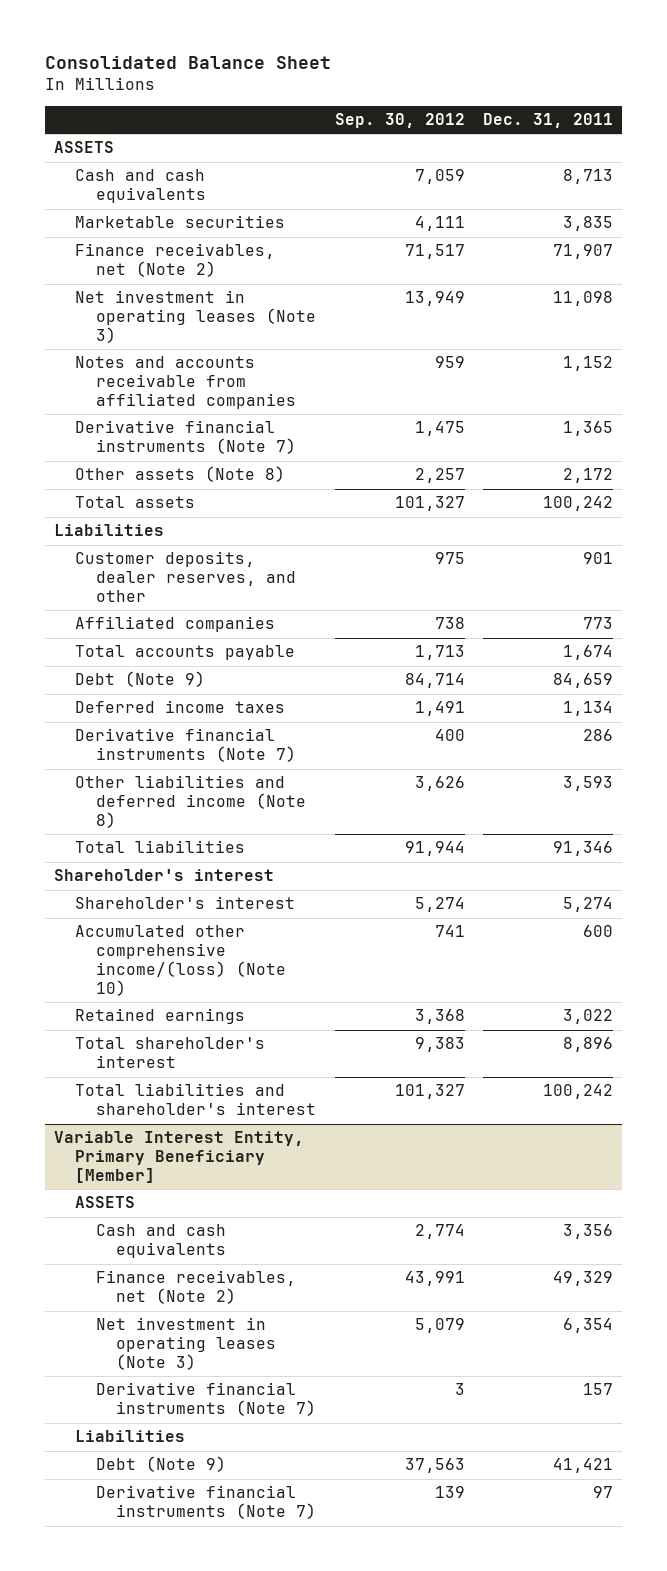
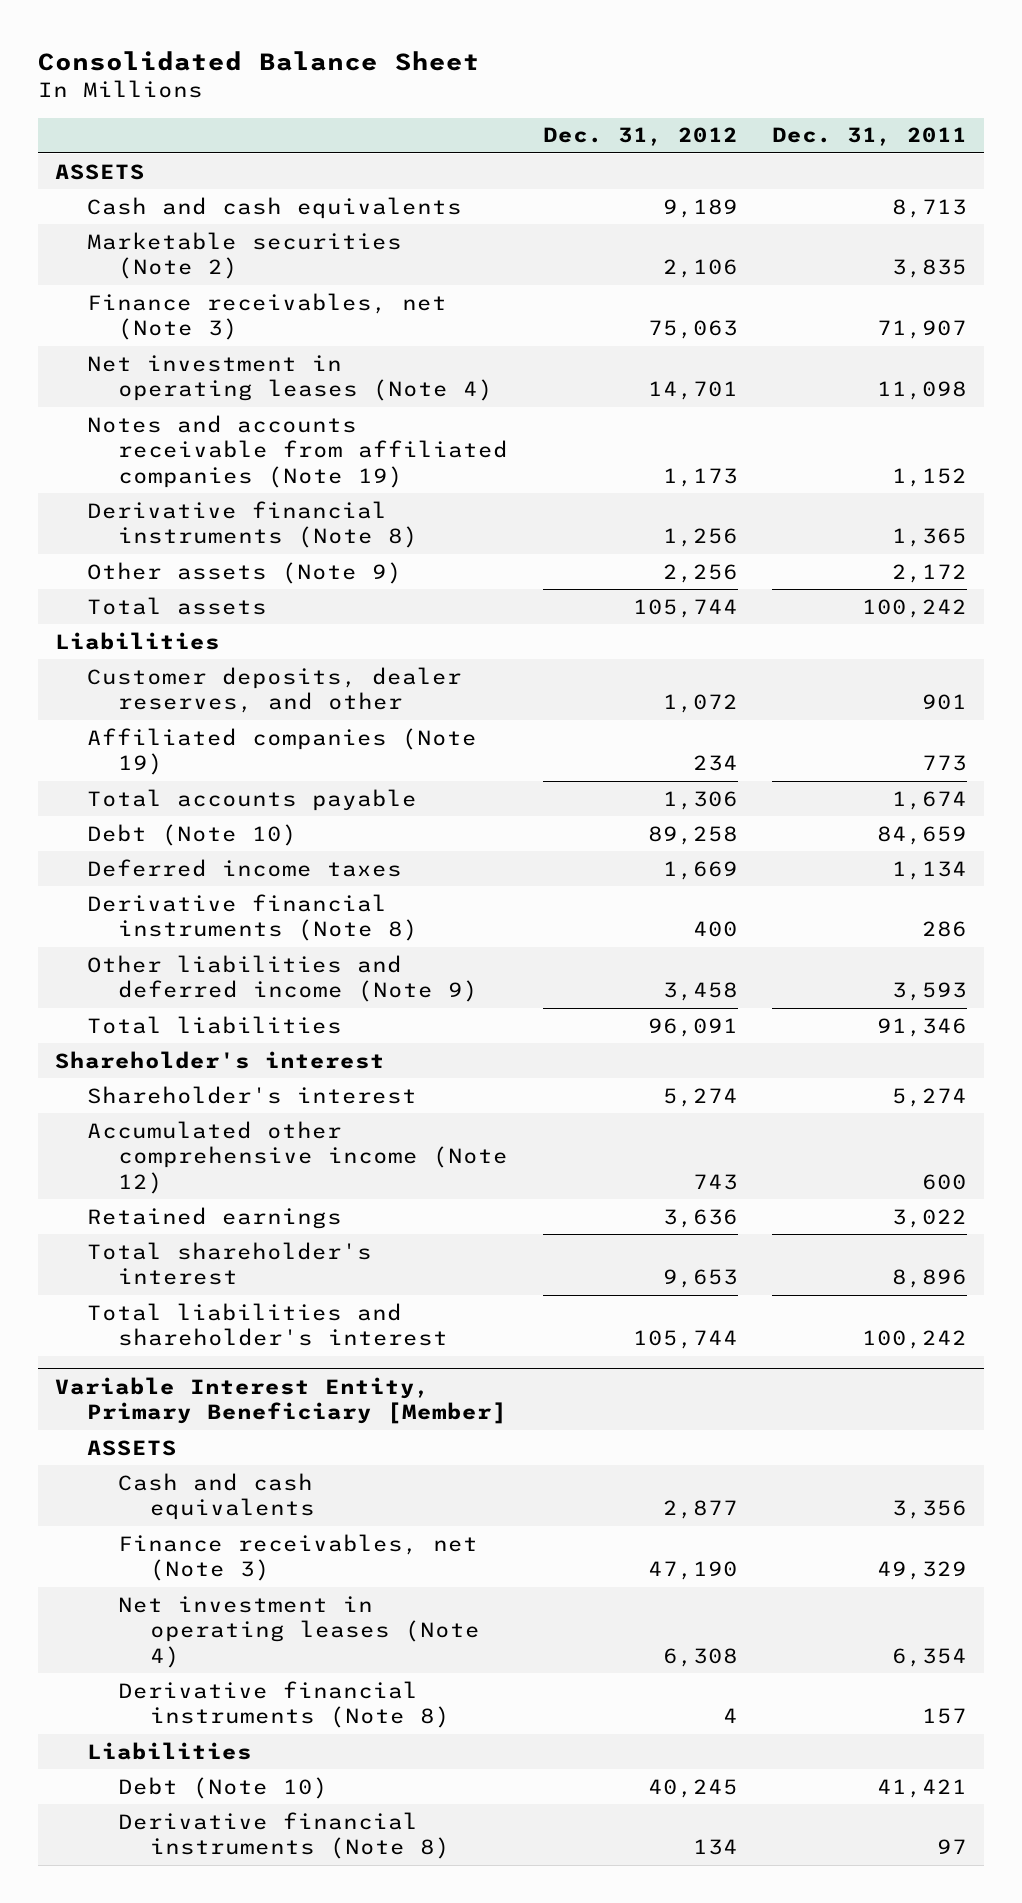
- | Sep. 30, 2012 | Dec. 31, 2011
+ | Dec. 31, 2012 | Dec. 31, 2011
- Marketable securities | 4,111 | 3,835
- Finance receivables, net (Note 2) | 71,517 | 71,907
- Net investment in operating leases (Note 3) | 13,949 | 11,098
- Notes and accounts receivable from affiliated companies | 959 | 1,152
- Derivative financial instruments (Note 7) | 1,475 | 1,365
- Other assets (Note 8) | 2,257 | 2,172
+ Marketable securities (Note 2) | 2,106 | 3,835
+ Finance receivables, net (Note 3) | 75,063 | 71,907
+ Net investment in operating leases (Note 4) | 14,701 | 11,098
+ Notes and accounts receivable from affiliated companies (Note 19) | 1,173 | 1,152
+ Derivative financial instruments (Note 8) | 1,256 | 1,365
+ Other assets (Note 9) | 2,256 | 2,172
- Affiliated companies | 738 | 773
+ Affiliated companies (Note 19) | 234 | 773
- Debt (Note 9) | 84,714 | 84,659
+ Debt (Note 10) | 89,258 | 84,659
- Derivative financial instruments (Note 7) | 400 | 286
- Other liabilities and deferred income (Note 8) | 3,626 | 3,593
+ Derivative financial instruments (Note 8) | 400 | 286
+ Other liabilities and deferred income (Note 9) | 3,458 | 3,593
- Accumulated other comprehensive income/(loss) (Note 10) | 741 | 600
+ Accumulated other comprehensive income (Note 12) | 743 | 600
@ Variable Interest Entity, Primary Beneficiary [Member]
- Finance receivables, net (Note 2) | 43,991 | 49,329
- Net investment in operating leases (Note 3) | 5,079 | 6,354
- Derivative financial instruments (Note 7) | 3 | 157
+ Finance receivables, net (Note 3) | 47,190 | 49,329
+ Net investment in operating leases (Note 4) | 6,308 | 6,354
+ Derivative financial instruments (Note 8) | 4 | 157
- Debt (Note 9) | 37,563 | 41,421
- Derivative financial instruments (Note 7) | 139 | 97
+ Debt (Note 10) | 40,245 | 41,421
+ Derivative financial instruments (Note 8) | 134 | 97

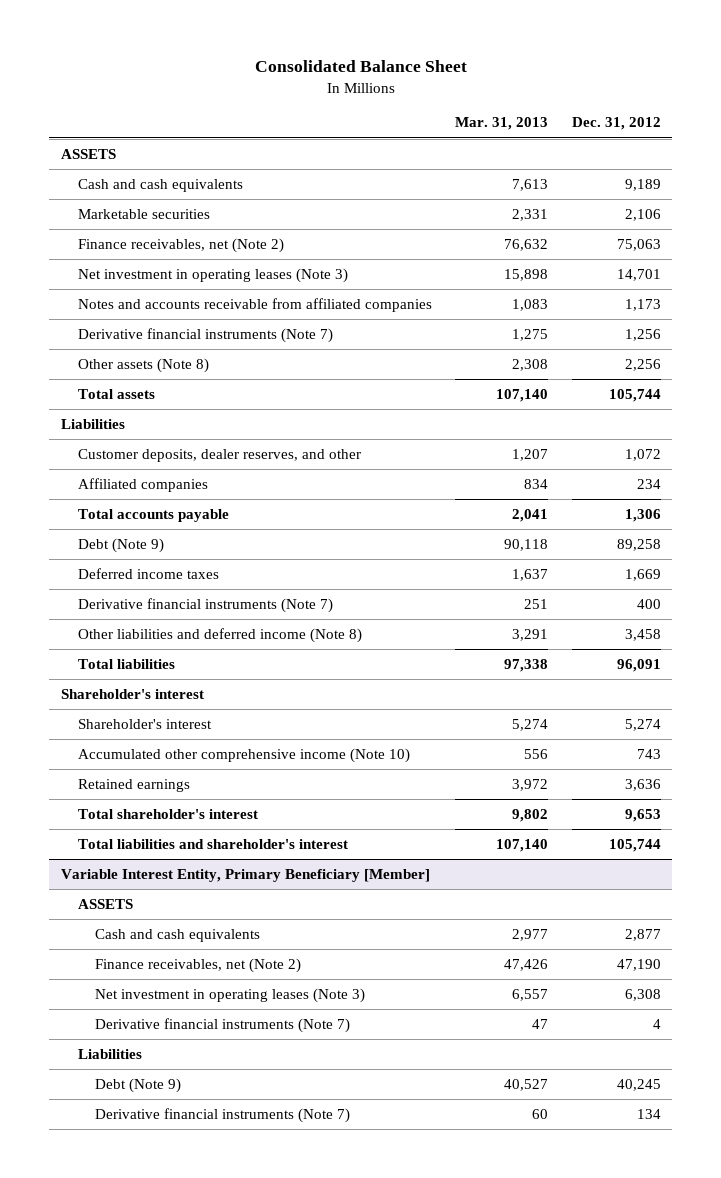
- | Dec. 31, 2012 | Dec. 31, 2011
+ | Mar. 31, 2013 | Dec. 31, 2012
- Marketable securities (Note 2) | 2,106 | 3,835
- Finance receivables, net (Note 3) | 75,063 | 71,907
- Net investment in operating leases (Note 4) | 14,701 | 11,098
- Notes and accounts receivable from affiliated companies (Note 19) | 1,173 | 1,152
- Derivative financial instruments (Note 8) | 1,256 | 1,365
- Other assets (Note 9) | 2,256 | 2,172
+ Marketable securities | 2,331 | 2,106
+ Finance receivables, net (Note 2) | 76,632 | 75,063
+ Net investment in operating leases (Note 3) | 15,898 | 14,701
+ Notes and accounts receivable from affiliated companies | 1,083 | 1,173
+ Derivative financial instruments (Note 7) | 1,275 | 1,256
+ Other assets (Note 8) | 2,308 | 2,256
- Affiliated companies (Note 19) | 234 | 773
+ Affiliated companies | 834 | 234
- Debt (Note 10) | 89,258 | 84,659
+ Debt (Note 9) | 90,118 | 89,258
- Derivative financial instruments (Note 8) | 400 | 286
- Other liabilities and deferred income (Note 9) | 3,458 | 3,593
+ Derivative financial instruments (Note 7) | 251 | 400
+ Other liabilities and deferred income (Note 8) | 3,291 | 3,458
- Accumulated other comprehensive income (Note 12) | 743 | 600
+ Accumulated other comprehensive income (Note 10) | 556 | 743
@ Variable Interest Entity, Primary Beneficiary [Member]
- Finance receivables, net (Note 3) | 47,190 | 49,329
- Net investment in operating leases (Note 4) | 6,308 | 6,354
- Derivative financial instruments (Note 8) | 4 | 157
+ Finance receivables, net (Note 2) | 47,426 | 47,190
+ Net investment in operating leases (Note 3) | 6,557 | 6,308
+ Derivative financial instruments (Note 7) | 47 | 4
- Debt (Note 10) | 40,245 | 41,421
- Derivative financial instruments (Note 8) | 134 | 97
+ Debt (Note 9) | 40,527 | 40,245
+ Derivative financial instruments (Note 7) | 60 | 134

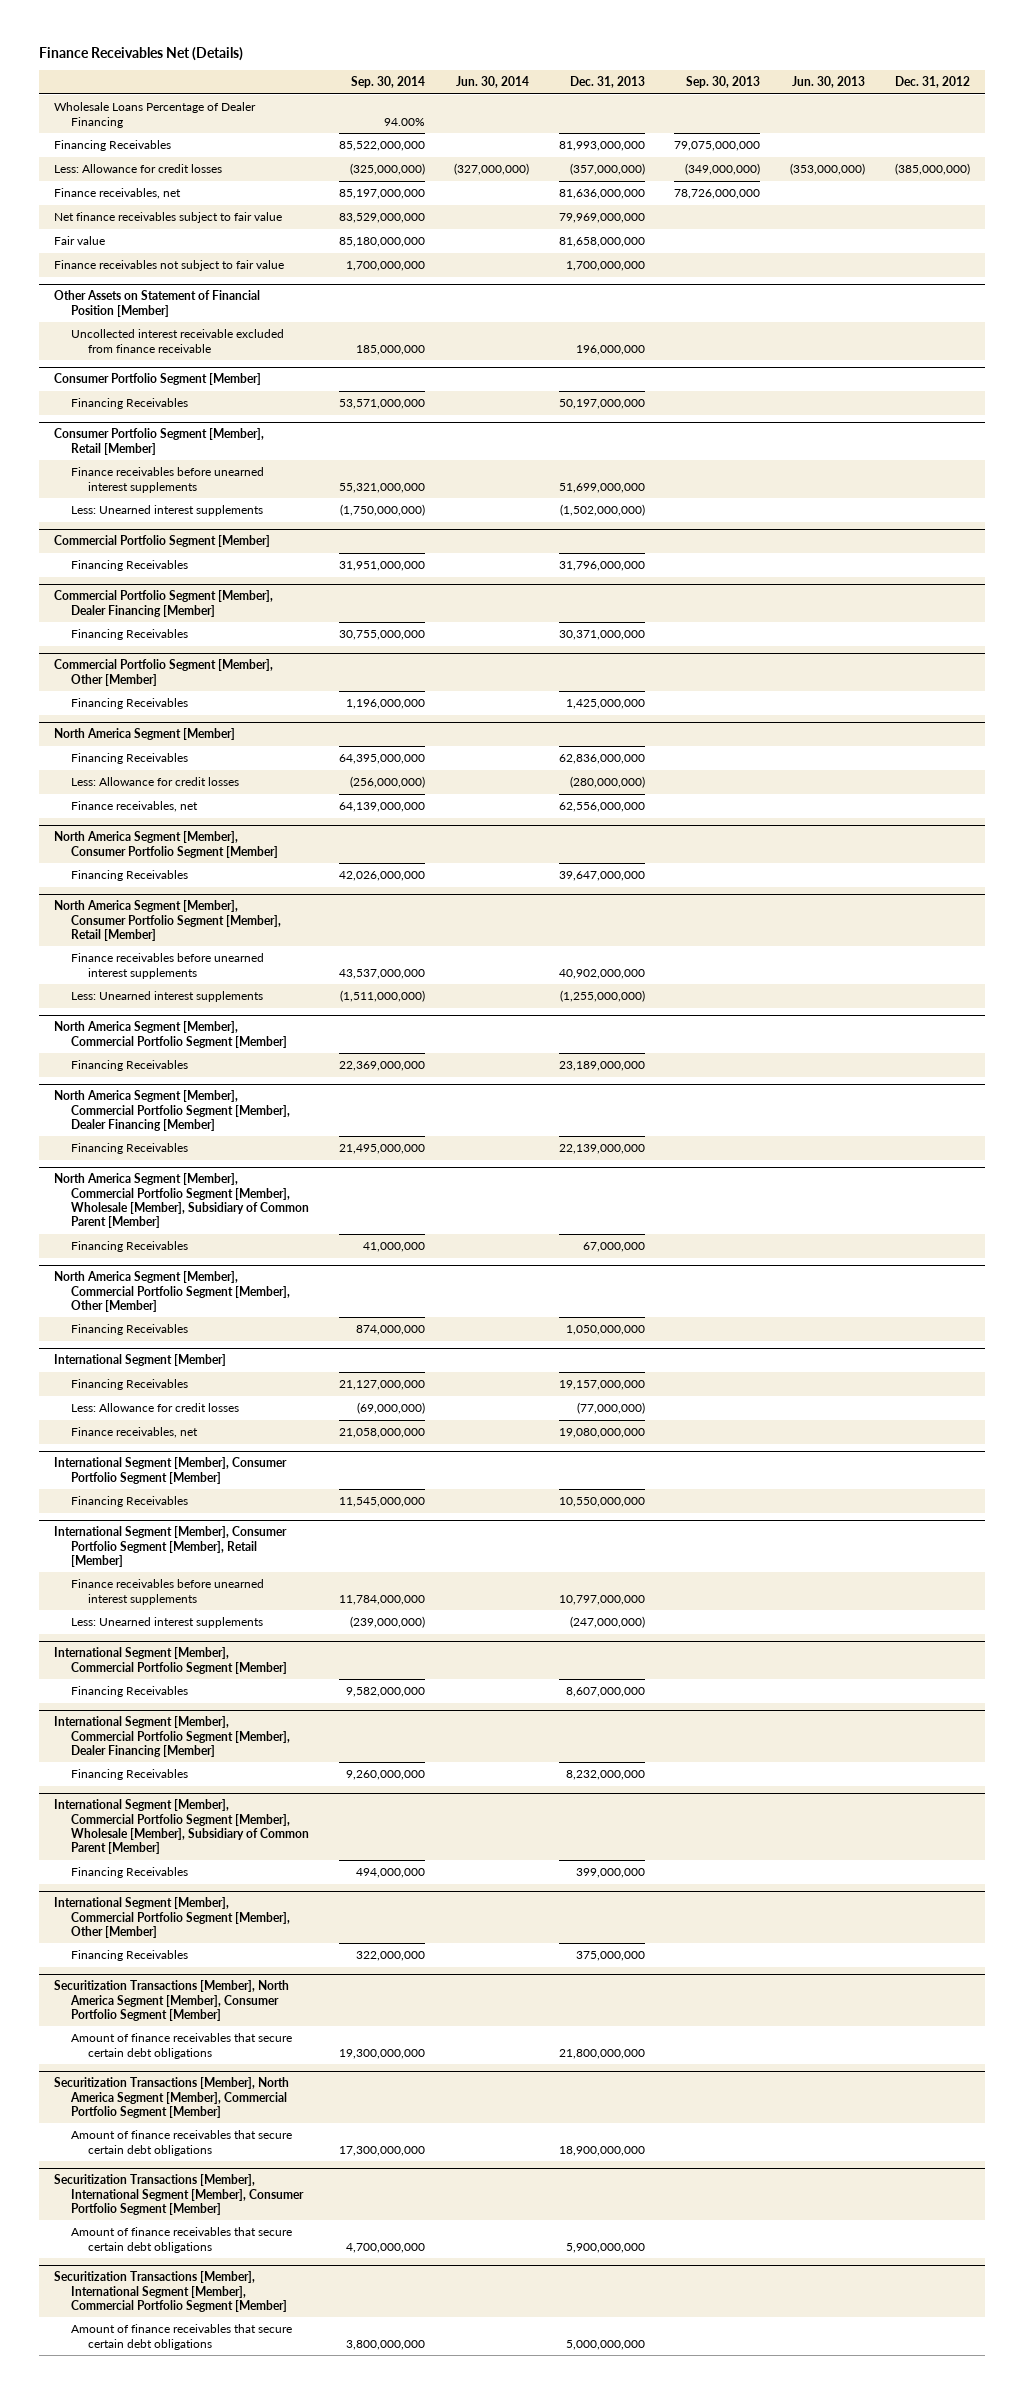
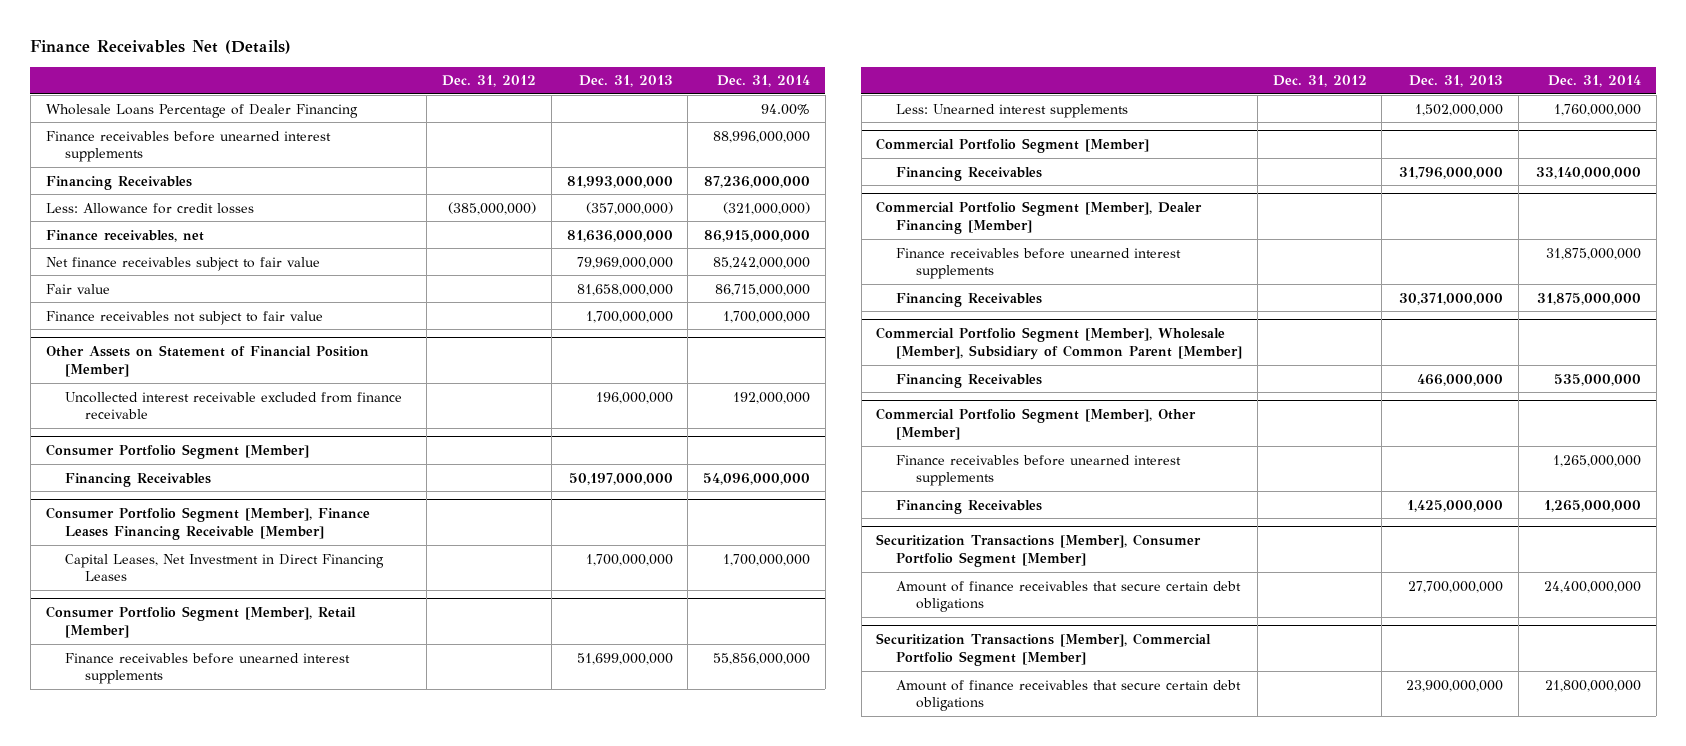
- | Sep. 30, 2014 | Jun. 30, 2014 | Dec. 31, 2013 | Sep. 30, 2013 | Jun. 30, 2013 | Dec. 31, 2012
+ | Dec. 31, 2012 | Dec. 31, 2013 | Dec. 31, 2014
+ Finance receivables before unearned interest supplements | | | 88,996,000,000
+ Consumer Portfolio Segment [Member], Finance Leases Financing Receivable [Member]
+ Capital Leases, Net Investment in Direct Financing Leases | | 1,700,000,000 | 1,700,000,000
@ Consumer Portfolio Segment [Member], Retail [Member]
- Less: Unearned interest supplements | (1,750,000,000) | | (1,502,000,000) | | |
+ Less: Unearned interest supplements | | 1,502,000,000 | 1,760,000,000
@ Commercial Portfolio Segment [Member], Dealer Financing [Member]
+ Finance receivables before unearned interest supplements | | | 31,875,000,000
+ Commercial Portfolio Segment [Member], Wholesale [Member], Subsidiary of Common Parent [Member]
+ Financing Receivables | | 466,000,000 | 535,000,000
@ Commercial Portfolio Segment [Member], Other [Member]
+ Finance receivables before unearned interest supplements | | | 1,265,000,000
- North America Segment [Member]
- Financing Receivables | 64,395,000,000 | | 62,836,000,000 | | |
- Less: Allowance for credit losses | (256,000,000) | | (280,000,000) | | |
- Finance receivables, net | 64,139,000,000 | | 62,556,000,000 | | |
- North America Segment [Member], Consumer Portfolio Segment [Member]
- Financing Receivables | 42,026,000,000 | | 39,647,000,000 | | |
- North America Segment [Member], Consumer Portfolio Segment [Member], Retail [Member]
- Finance receivables before unearned interest supplements | 43,537,000,000 | | 40,902,000,000 | | |
- Less: Unearned interest supplements | (1,511,000,000) | | (1,255,000,000) | | |
- North America Segment [Member], Commercial Portfolio Segment [Member]
- Financing Receivables | 22,369,000,000 | | 23,189,000,000 | | |
- North America Segment [Member], Commercial Portfolio Segment [Member], Dealer Financing [Member]
- Financing Receivables | 21,495,000,000 | | 22,139,000,000 | | |
- North America Segment [Member], Commercial Portfolio Segment [Member], Wholesale [Member], Subsidiary of Common Parent [Member]
- Financing Receivables | 41,000,000 | | 67,000,000 | | |
- North America Segment [Member], Commercial Portfolio Segment [Member], Other [Member]
- Financing Receivables | 874,000,000 | | 1,050,000,000 | | |
- International Segment [Member]
- Financing Receivables | 21,127,000,000 | | 19,157,000,000 | | |
- Less: Allowance for credit losses | (69,000,000) | | (77,000,000) | | |
- Finance receivables, net | 21,058,000,000 | | 19,080,000,000 | | |
- International Segment [Member], Consumer Portfolio Segment [Member]
- Financing Receivables | 11,545,000,000 | | 10,550,000,000 | | |
- International Segment [Member], Consumer Portfolio Segment [Member], Retail [Member]
- Finance receivables before unearned interest supplements | 11,784,000,000 | | 10,797,000,000 | | |
- Less: Unearned interest supplements | (239,000,000) | | (247,000,000) | | |
- International Segment [Member], Commercial Portfolio Segment [Member]
- Financing Receivables | 9,582,000,000 | | 8,607,000,000 | | |
- International Segment [Member], Commercial Portfolio Segment [Member], Dealer Financing [Member]
- Financing Receivables | 9,260,000,000 | | 8,232,000,000 | | |
- International Segment [Member], Commercial Portfolio Segment [Member], Wholesale [Member], Subsidiary of Common Parent [Member]
- Financing Receivables | 494,000,000 | | 399,000,000 | | |
- International Segment [Member], Commercial Portfolio Segment [Member], Other [Member]
- Financing Receivables | 322,000,000 | | 375,000,000 | | |
- Securitization Transactions [Member], North America Segment [Member], Consumer Portfolio Segment [Member]
- Amount of finance receivables that secure certain debt obligations | 19,300,000,000 | | 21,800,000,000 | | |
- Securitization Transactions [Member], North America Segment [Member], Commercial Portfolio Segment [Member]
- Amount of finance receivables that secure certain debt obligations | 17,300,000,000 | | 18,900,000,000 | | |
- Securitization Transactions [Member], International Segment [Member], Consumer Portfolio Segment [Member]
- Amount of finance receivables that secure certain debt obligations | 4,700,000,000 | | 5,900,000,000 | | |
- Securitization Transactions [Member], International Segment [Member], Commercial Portfolio Segment [Member]
- Amount of finance receivables that secure certain debt obligations | 3,800,000,000 | | 5,000,000,000 | | |
+ Securitization Transactions [Member], Consumer Portfolio Segment [Member]
+ Amount of finance receivables that secure certain debt obligations | | 27,700,000,000 | 24,400,000,000
+ Securitization Transactions [Member], Commercial Portfolio Segment [Member]
+ Amount of finance receivables that secure certain debt obligations | | 23,900,000,000 | 21,800,000,000

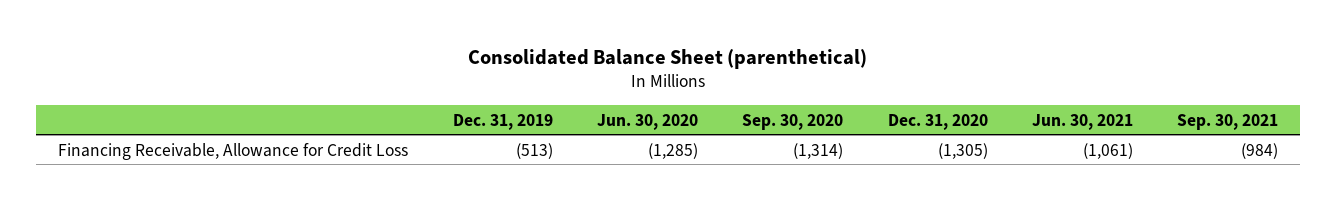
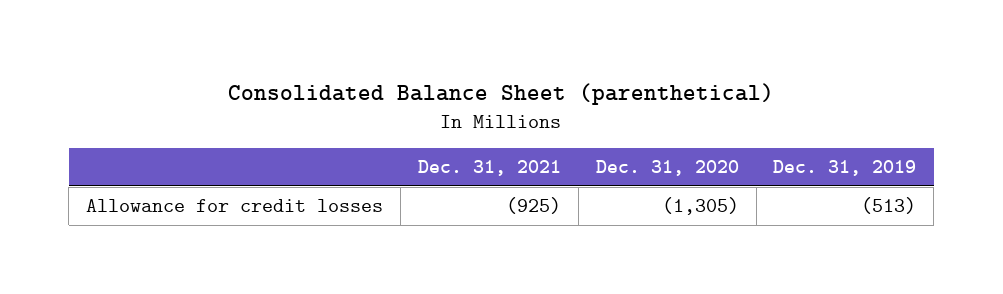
- | Dec. 31, 2019 | Jun. 30, 2020 | Sep. 30, 2020 | Dec. 31, 2020 | Jun. 30, 2021 | Sep. 30, 2021
+ | Dec. 31, 2021 | Dec. 31, 2020 | Dec. 31, 2019
- Financing Receivable, Allowance for Credit Loss | (513) | (1,285) | (1,314) | (1,305) | (1,061) | (984)
+ Allowance for credit losses | (925) | (1,305) | (513)

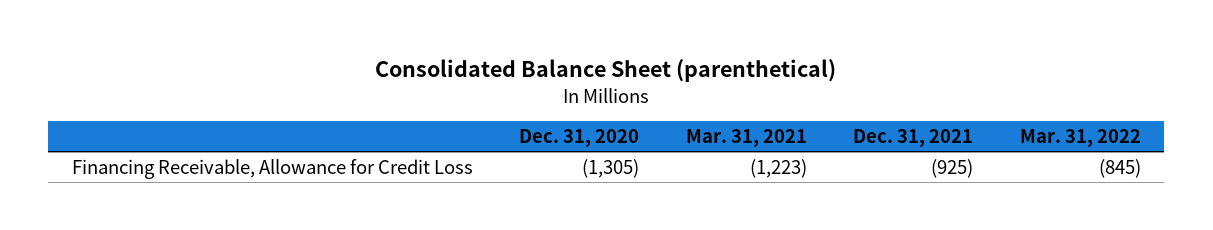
- | Dec. 31, 2021 | Dec. 31, 2020 | Dec. 31, 2019
+ | Dec. 31, 2020 | Mar. 31, 2021 | Dec. 31, 2021 | Mar. 31, 2022
- Allowance for credit losses | (925) | (1,305) | (513)
+ Financing Receivable, Allowance for Credit Loss | (1,305) | (1,223) | (925) | (845)

